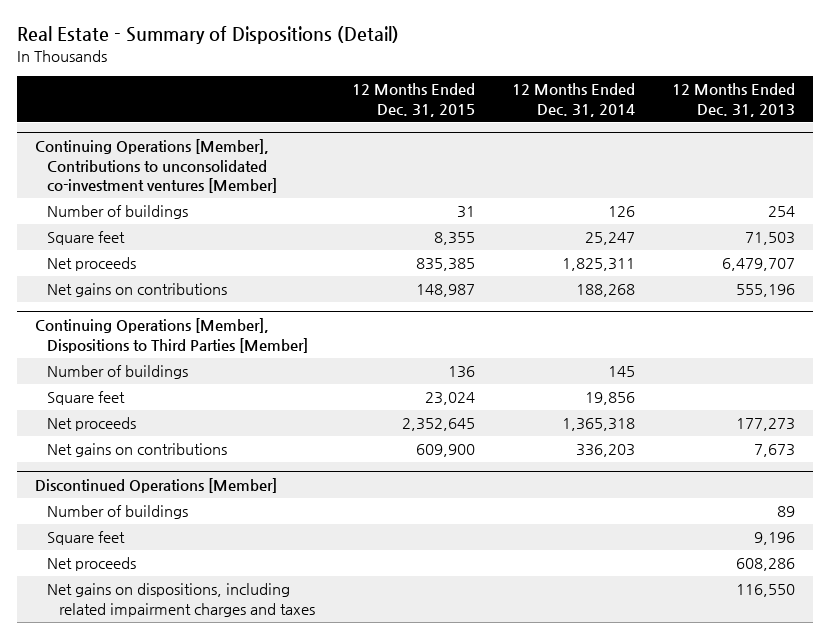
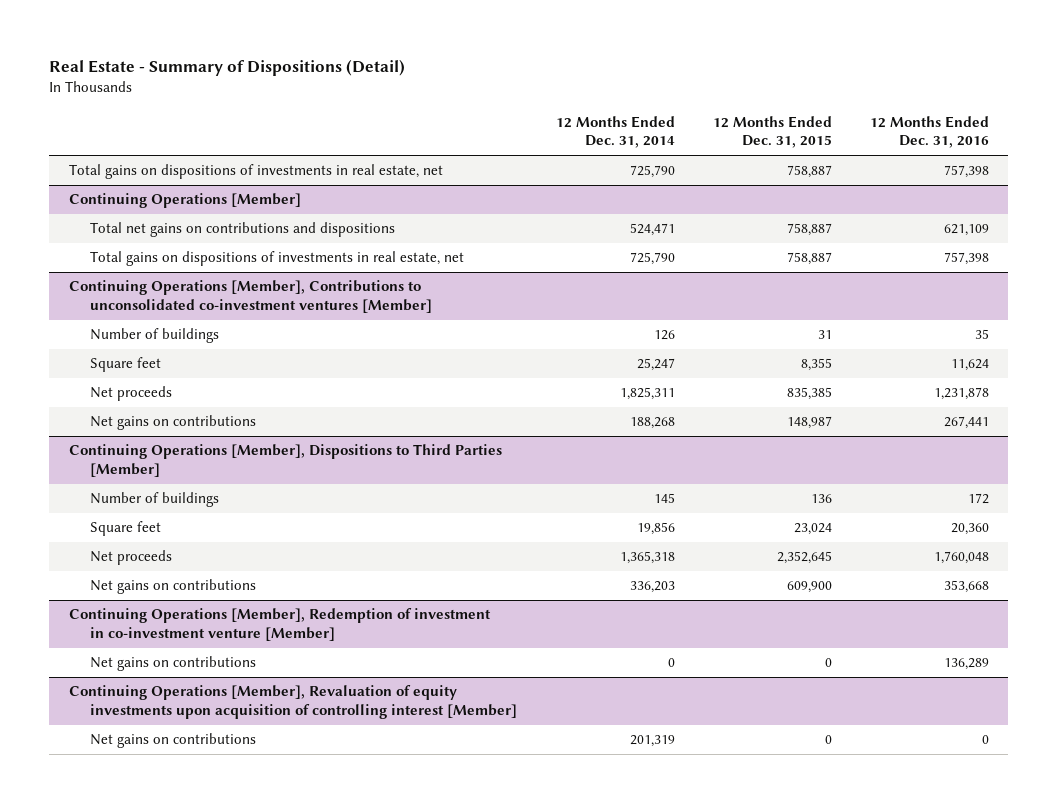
- | 12 Months Ended Dec. 31, 2015 | 12 Months Ended Dec. 31, 2014 | 12 Months Ended Dec. 31, 2013
+ | 12 Months Ended Dec. 31, 2014 | 12 Months Ended Dec. 31, 2015 | 12 Months Ended Dec. 31, 2016
+ Total gains on dispositions of investments in real estate, net | 725,790 | 758,887 | 757,398
+ Continuing Operations [Member]
+ Total net gains on contributions and dispositions | 524,471 | 758,887 | 621,109
+ Total gains on dispositions of investments in real estate, net | 725,790 | 758,887 | 757,398
- Discontinued Operations [Member]
- Number of buildings | | | 89
- Square feet | | | 9,196
- Net proceeds | | | 608,286
- Net gains on dispositions, including related impairment charges and taxes | | | 116,550
+ Continuing Operations [Member], Redemption of investment in co-investment venture [Member]
+ Net gains on contributions | 0 | 0 | 136,289
+ Continuing Operations [Member], Revaluation of equity investments upon acquisition of controlling interest [Member]
+ Net gains on contributions | 201,319 | 0 | 0

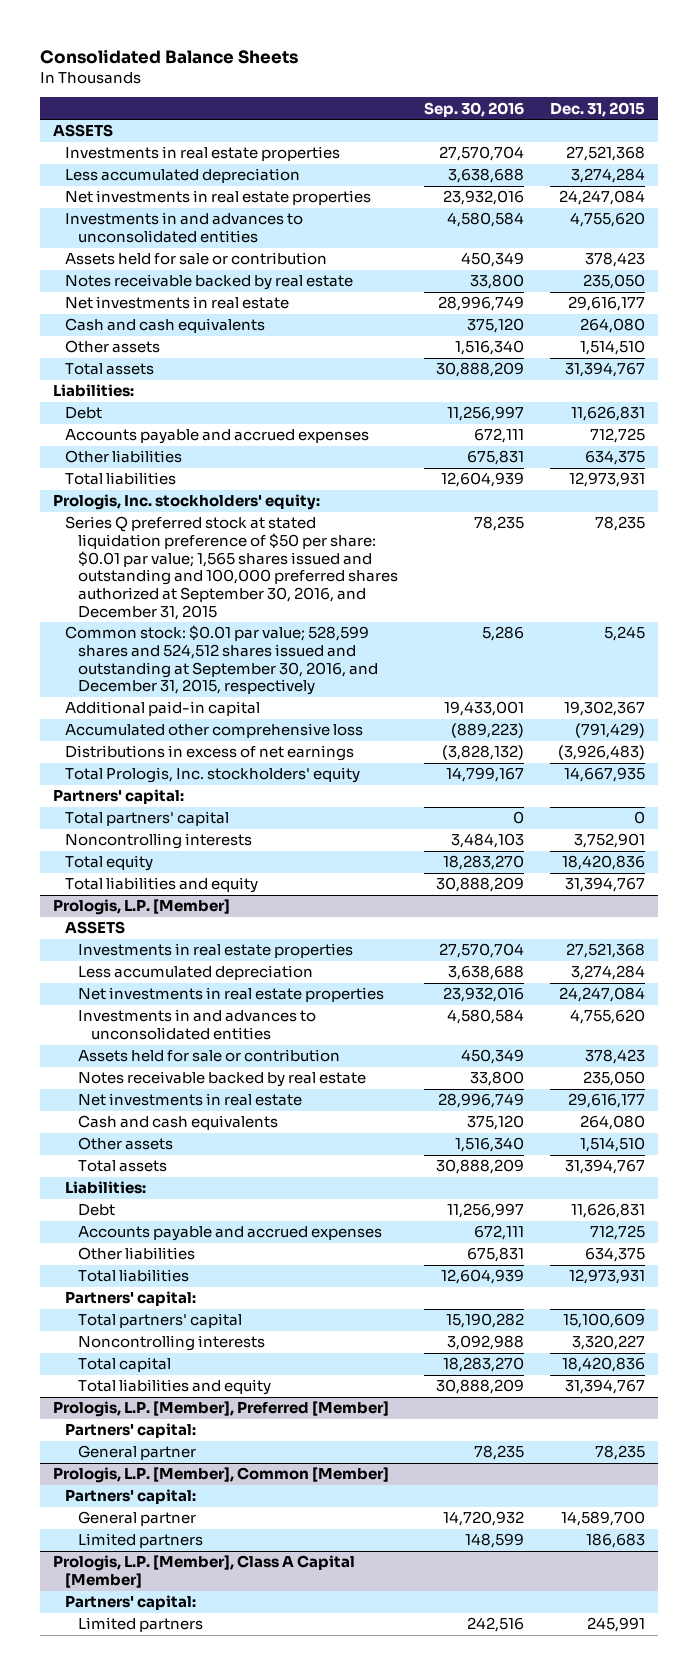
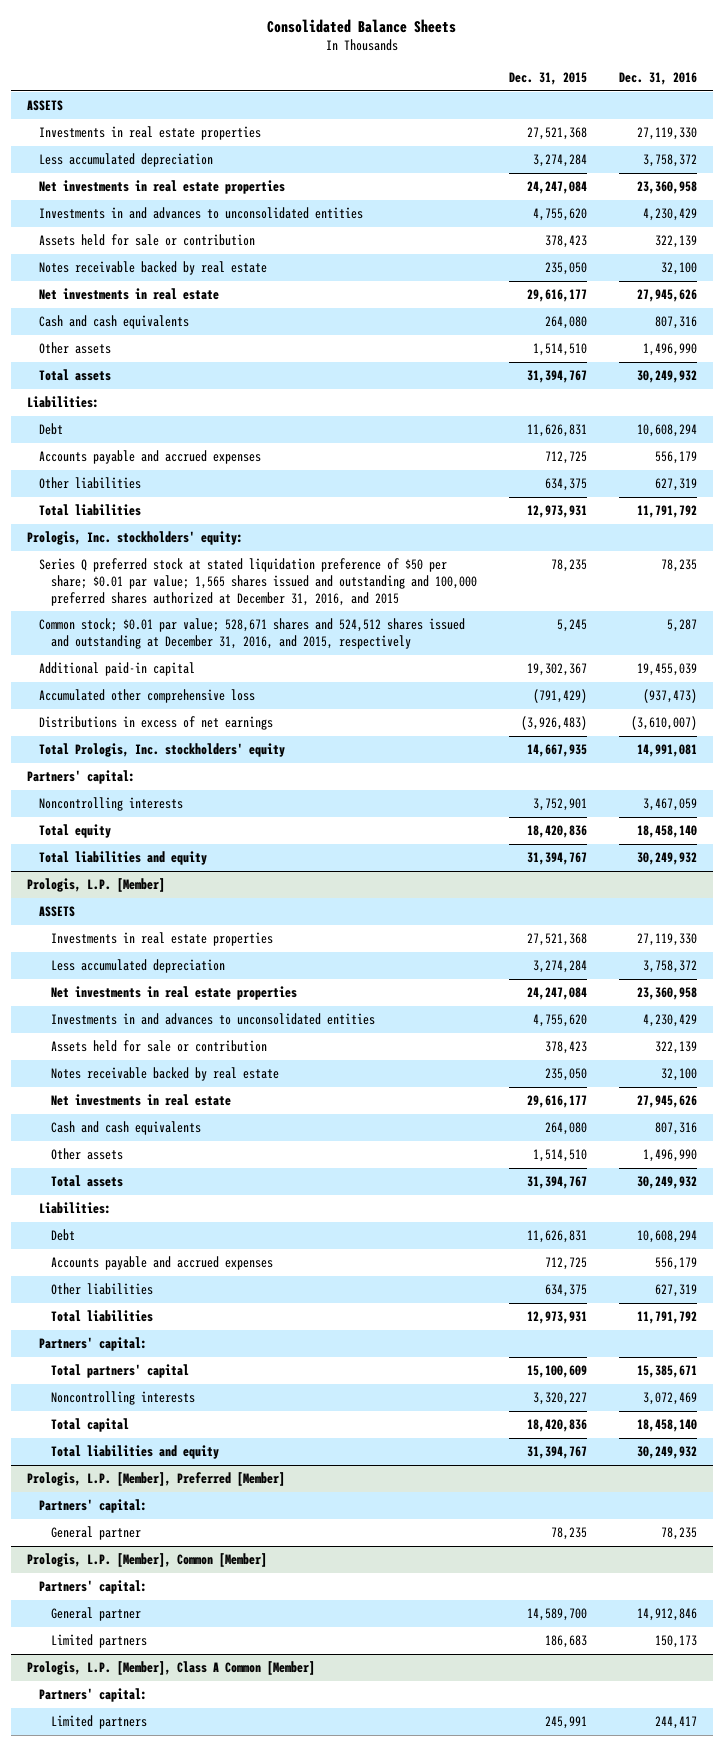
- | Sep. 30, 2016 | Dec. 31, 2015
+ | Dec. 31, 2015 | Dec. 31, 2016
- Series Q preferred stock at stated liquidation preference of $50 per share: $0.01 par value; 1,565 shares issued and outstanding and 100,000 preferred shares authorized at September 30, 2016, and December 31, 2015 | 78,235 | 78,235
- Common stock: $0.01 par value; 528,599 shares and 524,512 shares issued and outstanding at September 30, 2016, and December 31, 2015, respectively | 5,286 | 5,245
+ Series Q preferred stock at stated liquidation preference of $50 per share; $0.01 par value; 1,565 shares issued and outstanding and 100,000 preferred shares authorized at December 31, 2016, and 2015 | 78,235 | 78,235
+ Common stock; $0.01 par value; 528,671 shares and 524,512 shares issued and outstanding at December 31, 2016, and 2015, respectively | 5,245 | 5,287
- Total partners' capital | 0 | 0
- Prologis, L.P. [Member], Class A Capital [Member]
+ Prologis, L.P. [Member], Class A Common [Member]

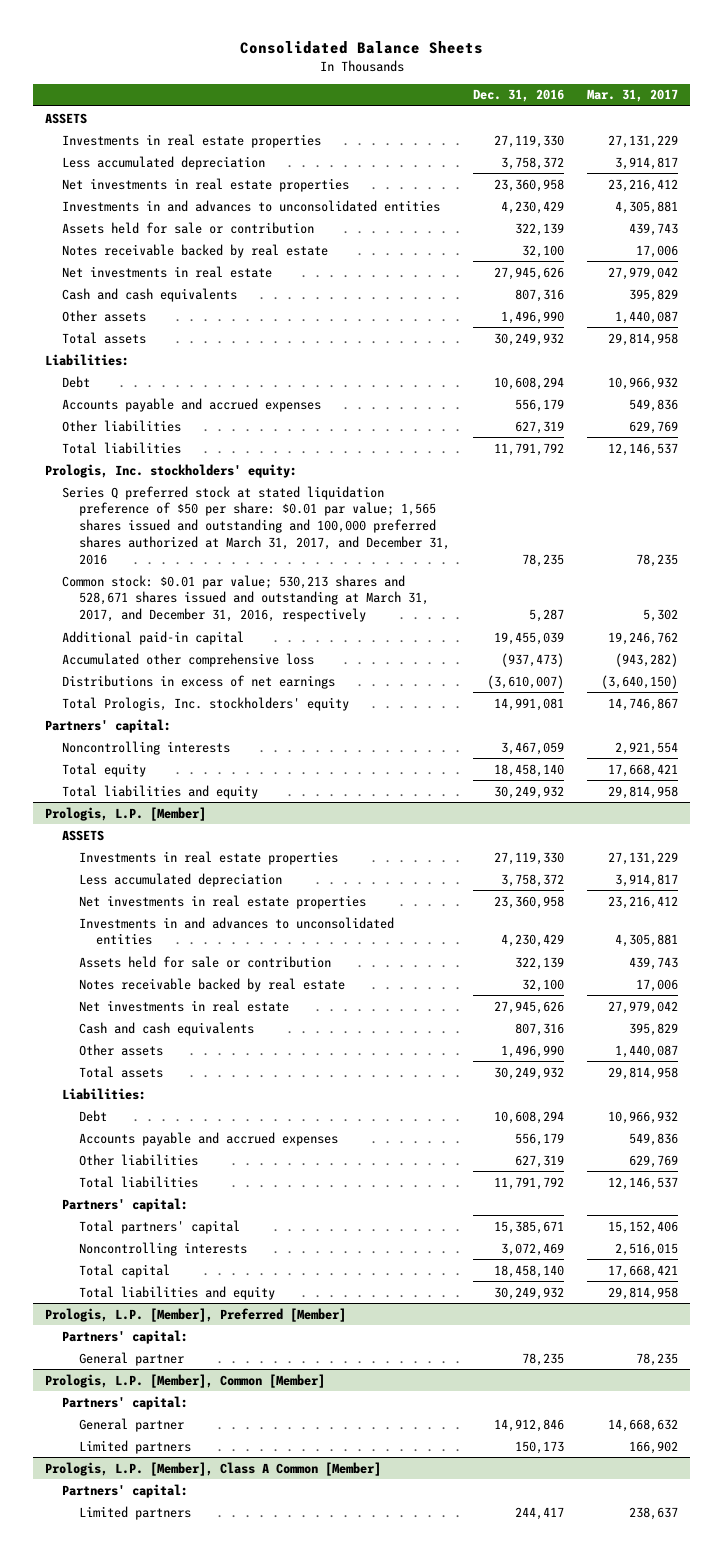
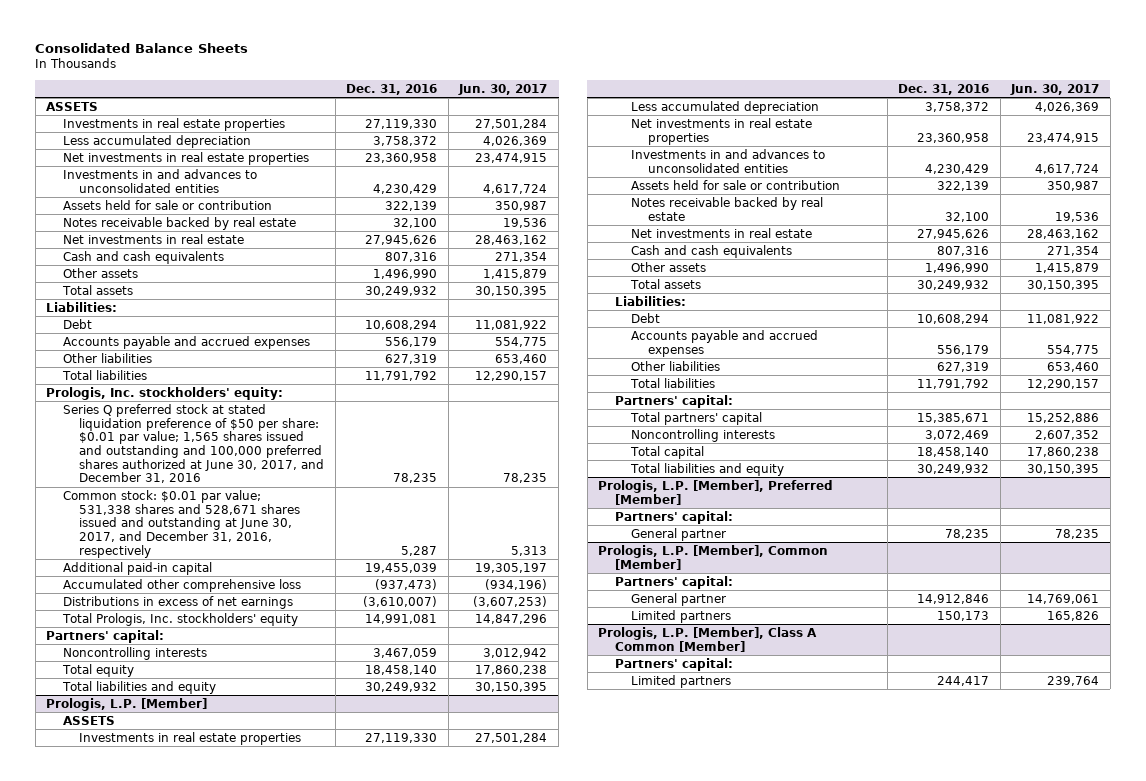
- | Dec. 31, 2016 | Mar. 31, 2017
+ | Dec. 31, 2016 | Jun. 30, 2017
- Series Q preferred stock at stated liquidation preference of $50 per share: $0.01 par value; 1,565 shares issued and outstanding and 100,000 preferred shares authorized at March 31, 2017, and December 31, 2016 | 78,235 | 78,235
- Common stock: $0.01 par value; 530,213 shares and 528,671 shares issued and outstanding at March 31, 2017, and December 31, 2016, respectively | 5,287 | 5,302
+ Series Q preferred stock at stated liquidation preference of $50 per share: $0.01 par value; 1,565 shares issued and outstanding and 100,000 preferred shares authorized at June 30, 2017, and December 31, 2016 | 78,235 | 78,235
+ Common stock: $0.01 par value; 531,338 shares and 528,671 shares issued and outstanding at June 30, 2017, and December 31, 2016, respectively | 5,287 | 5,313

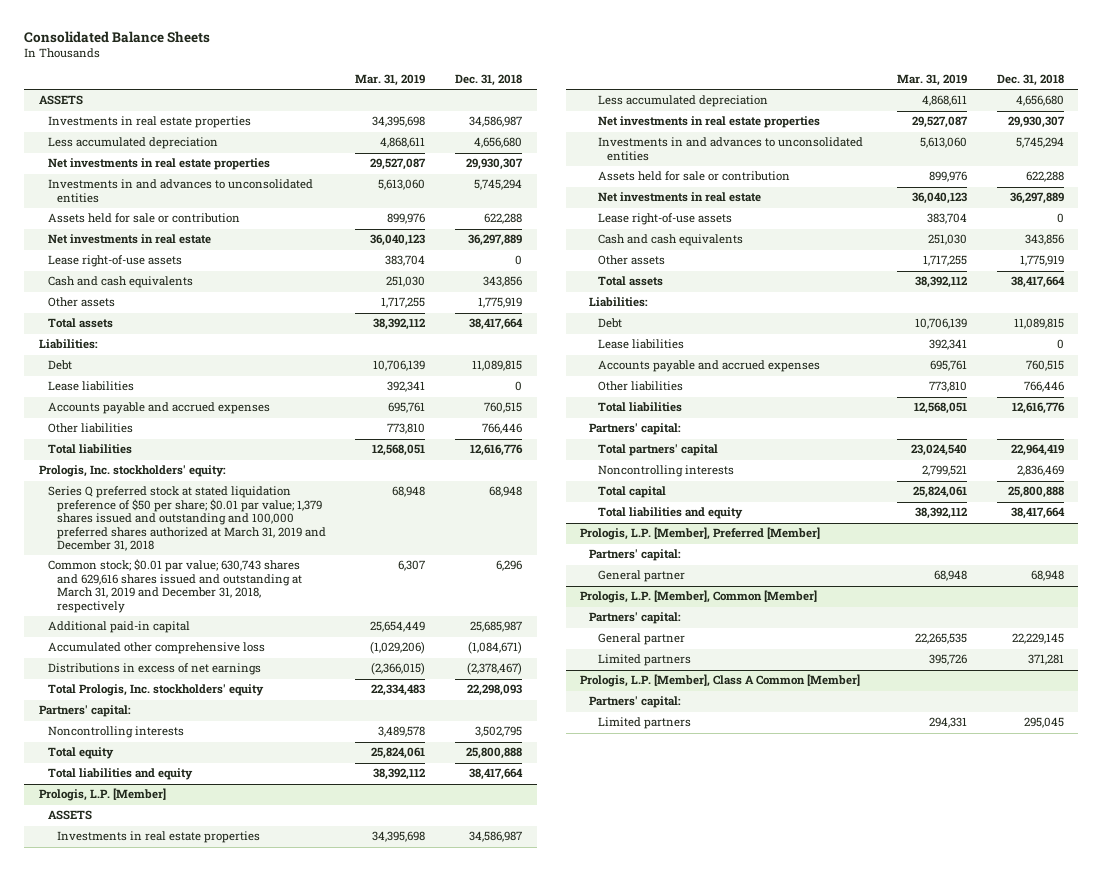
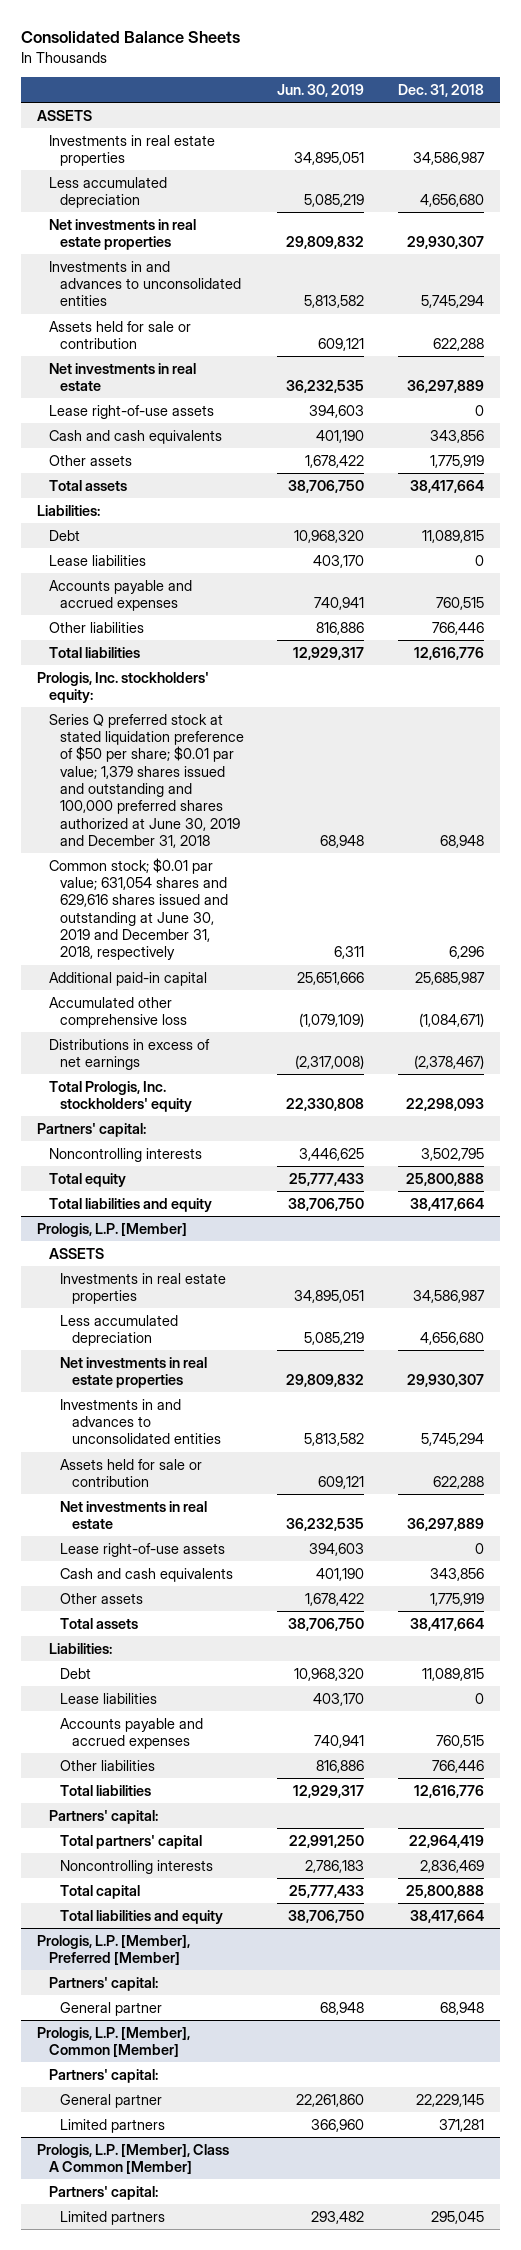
- | Mar. 31, 2019 | Dec. 31, 2018
+ | Jun. 30, 2019 | Dec. 31, 2018
- Series Q preferred stock at stated liquidation preference of $50 per share; $0.01 par value; 1,379 shares issued and outstanding and 100,000 preferred shares authorized at March 31, 2019 and December 31, 2018 | 68,948 | 68,948
- Common stock; $0.01 par value; 630,743 shares and 629,616 shares issued and outstanding at March 31, 2019 and December 31, 2018, respectively | 6,307 | 6,296
+ Series Q preferred stock at stated liquidation preference of $50 per share; $0.01 par value; 1,379 shares issued and outstanding and 100,000 preferred shares authorized at June 30, 2019 and December 31, 2018 | 68,948 | 68,948
+ Common stock; $0.01 par value; 631,054 shares and 629,616 shares issued and outstanding at June 30, 2019 and December 31, 2018, respectively | 6,311 | 6,296

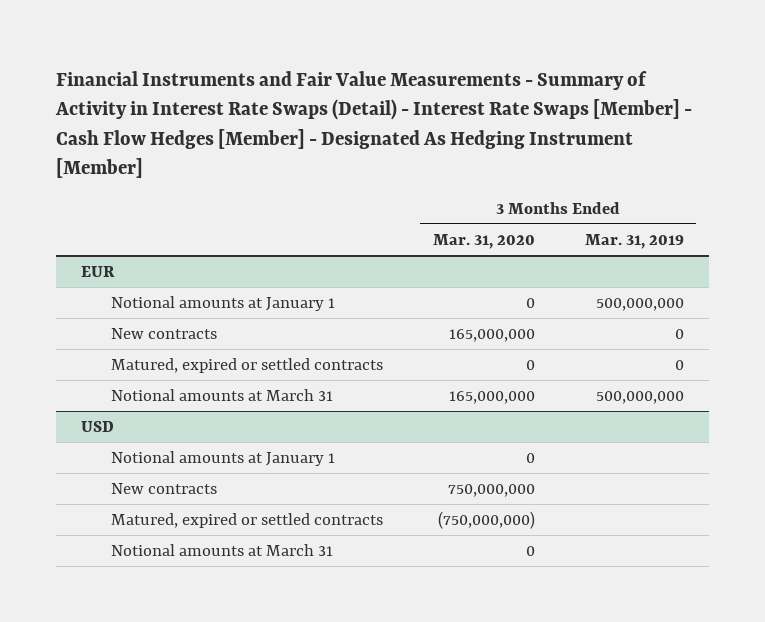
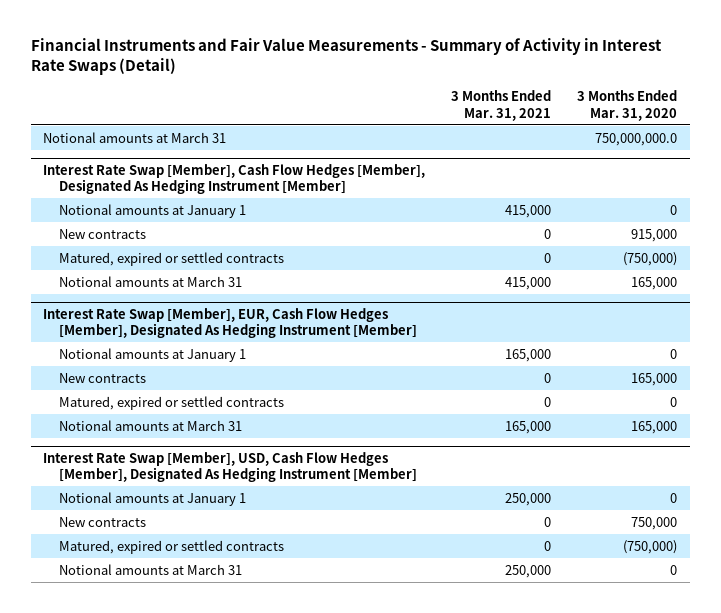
- Financial Instruments and Fair Value Measurements - Summary of Activity in Interest Rate Swaps (Detail) - Interest Rate Swaps [Member] - Cash Flow Hedges [Member] - Designated As Hedging Instrument [Member]
+ Financial Instruments and Fair Value Measurements - Summary of Activity in Interest Rate Swaps (Detail)
- | 3 Months Ended Mar. 31, 2020 | 3 Months Ended Mar. 31, 2019
+ | 3 Months Ended Mar. 31, 2021 | 3 Months Ended Mar. 31, 2020
- EUR
+ Notional amounts at March 31 | | 750,000,000.0
+ Interest Rate Swap [Member], Cash Flow Hedges [Member], Designated As Hedging Instrument [Member]
- New contracts | 165,000,000 | 0
+ New contracts | 0 | 915,000
+ Matured, expired or settled contracts | 0 | (750,000)
+ Notional amounts at March 31 | 415,000 | 165,000
+ Interest Rate Swap [Member], EUR, Cash Flow Hedges [Member], Designated As Hedging Instrument [Member]
+ Notional amounts at January 1 | 165,000 | 0
+ New contracts | 0 | 165,000
- Notional amounts at March 31 | 165,000,000 | 500,000,000
- USD
+ Notional amounts at March 31 | 165,000 | 165,000
+ Interest Rate Swap [Member], USD, Cash Flow Hedges [Member], Designated As Hedging Instrument [Member]
- New contracts | 750,000,000 |
- Matured, expired or settled contracts | (750,000,000) |
+ New contracts | 0 | 750,000
+ Matured, expired or settled contracts | 0 | (750,000)

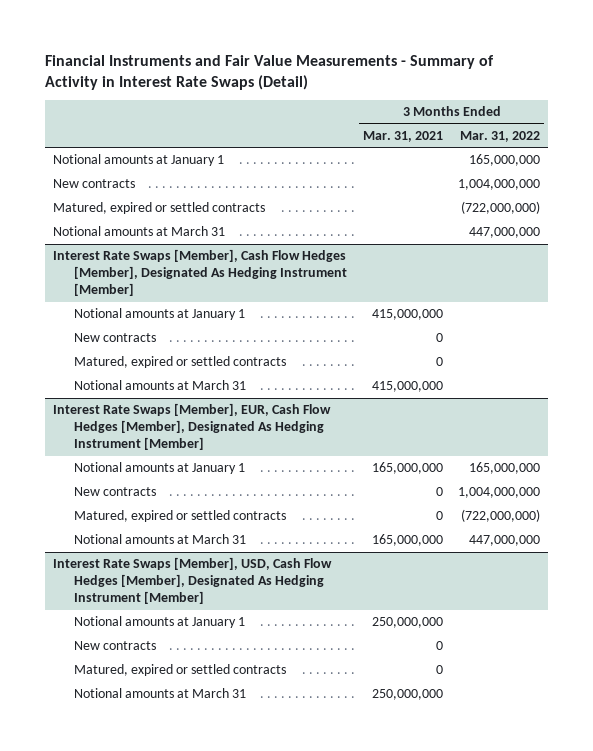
- | 3 Months Ended Mar. 31, 2021 | 3 Months Ended Mar. 31, 2020
+ | 3 Months Ended Mar. 31, 2021 | 3 Months Ended Mar. 31, 2022
+ Notional amounts at January 1 | | 165,000,000
+ New contracts | | 1,004,000,000
+ Matured, expired or settled contracts | | (722,000,000)
- Interest Rate Swap [Member], Cash Flow Hedges [Member], Designated As Hedging Instrument [Member]
- Notional amounts at January 1 | 415,000 | 0
+ Interest Rate Swaps [Member], Cash Flow Hedges [Member], Designated As Hedging Instrument [Member]
+ Notional amounts at January 1 | 415,000,000 |
- Notional amounts at March 31 | 415,000 | 165,000
- Interest Rate Swap [Member], EUR, Cash Flow Hedges [Member], Designated As Hedging Instrument [Member]
- Notional amounts at January 1 | 165,000 | 0
+ Notional amounts at March 31 | 415,000,000 |
+ Interest Rate Swaps [Member], EUR, Cash Flow Hedges [Member], Designated As Hedging Instrument [Member]
+ Notional amounts at January 1 | 165,000,000 | 165,000,000
- Notional amounts at March 31 | 165,000 | 165,000
- Interest Rate Swap [Member], USD, Cash Flow Hedges [Member], Designated As Hedging Instrument [Member]
- Notional amounts at January 1 | 250,000 | 0
+ Notional amounts at March 31 | 165,000,000 | 447,000,000
+ Interest Rate Swaps [Member], USD, Cash Flow Hedges [Member], Designated As Hedging Instrument [Member]
+ Notional amounts at January 1 | 250,000,000 |
- Notional amounts at March 31 | 250,000 | 0
+ Notional amounts at March 31 | 250,000,000 |

